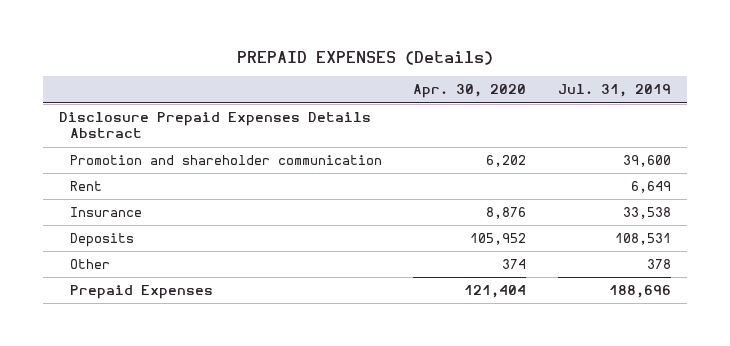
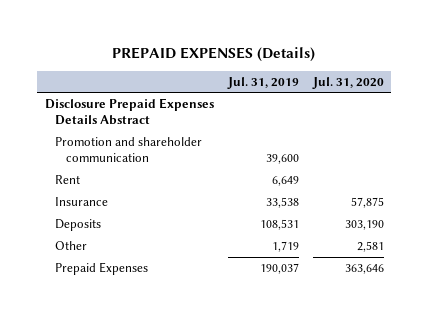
- | Apr. 30, 2020 | Jul. 31, 2019
+ | Jul. 31, 2019 | Jul. 31, 2020
- Other | 374 | 378
- Prepaid Expenses | 121,404 | 188,696
+ Other | 1,719 | 2,581
+ Prepaid Expenses | 190,037 | 363,646

